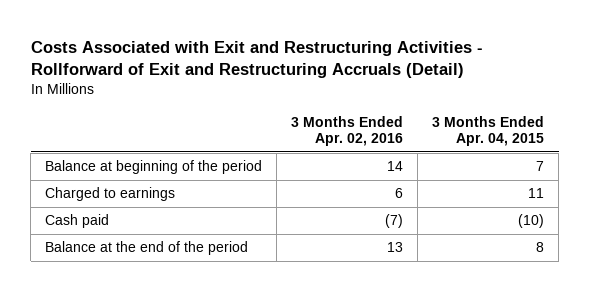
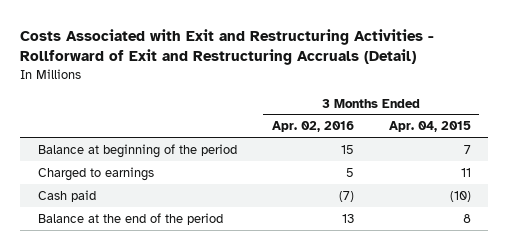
- Balance at beginning of the period | 14 | 7
- Charged to earnings | 6 | 11
+ Balance at beginning of the period | 15 | 7
+ Charged to earnings | 5 | 11

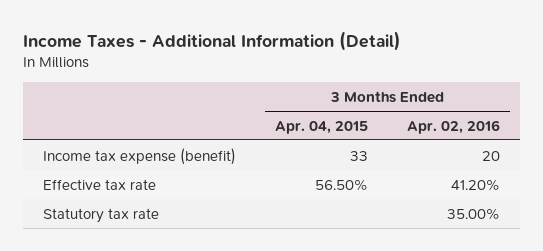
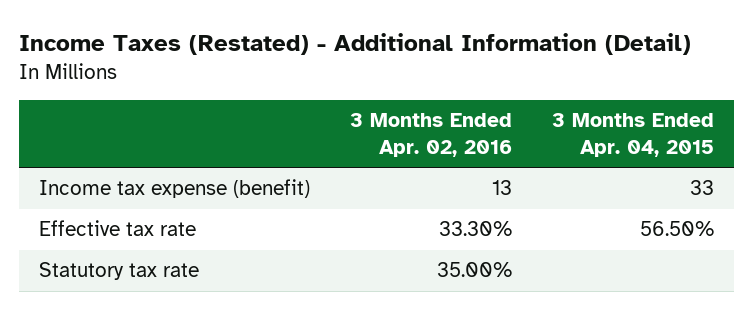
- Income Taxes - Additional Information (Detail)
+ Income Taxes (Restated) - Additional Information (Detail)
- | 3 Months Ended Apr. 04, 2015 | 3 Months Ended Apr. 02, 2016
+ | 3 Months Ended Apr. 02, 2016 | 3 Months Ended Apr. 04, 2015
- Income tax expense (benefit) | 33 | 20
- Effective tax rate | 56.50% | 41.20%
+ Income tax expense (benefit) | 13 | 33
+ Effective tax rate | 33.30% | 56.50%

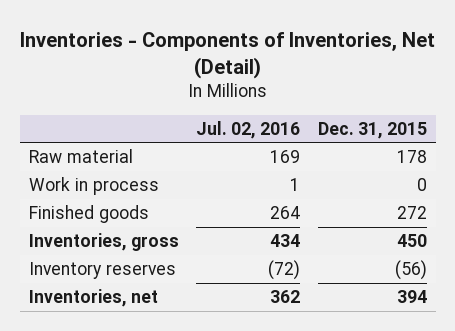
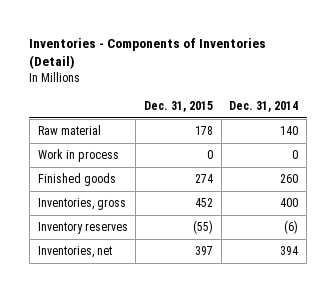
- Inventories - Components of Inventories, Net (Detail)
+ Inventories - Components of Inventories (Detail)
- | Jul. 02, 2016 | Dec. 31, 2015
+ | Dec. 31, 2015 | Dec. 31, 2014
- Finished goods | 264 | 272
- Inventories, gross | 434 | 450
- Inventory reserves | (72) | (56)
- Inventories, net | 362 | 394
+ Finished goods | 274 | 260
+ Inventories, gross | 452 | 400
+ Inventory reserves | (55) | (6)
+ Inventories, net | 397 | 394

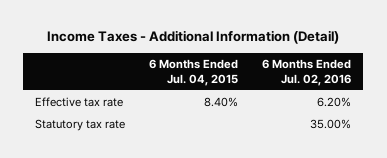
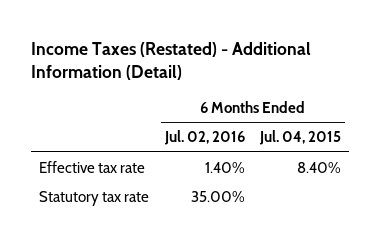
- Income Taxes - Additional Information (Detail)
+ Income Taxes (Restated) - Additional Information (Detail)
- | 6 Months Ended Jul. 04, 2015 | 6 Months Ended Jul. 02, 2016
+ | 6 Months Ended Jul. 02, 2016 | 6 Months Ended Jul. 04, 2015
- Effective tax rate | 8.40% | 6.20%
+ Effective tax rate | 1.40% | 8.40%

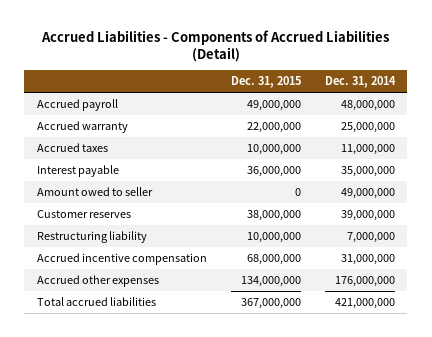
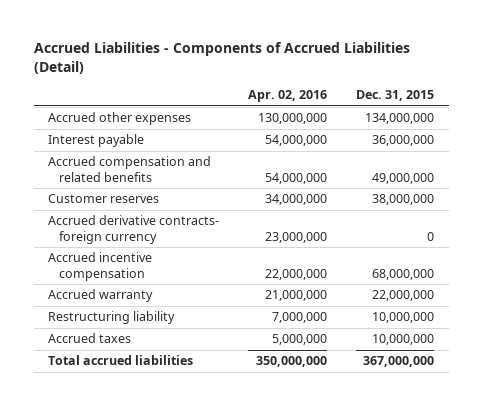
- | Dec. 31, 2015 | Dec. 31, 2014
+ | Apr. 02, 2016 | Dec. 31, 2015
- Accrued payroll | 49,000,000 | 48,000,000
moved up: Accrued other expenses | 130,000,000 | 134,000,000
- Amount owed to seller | 0 | 49,000,000
+ Accrued compensation and related benefits | 54,000,000 | 49,000,000
+ Accrued derivative contracts- foreign currency | 23,000,000 | 0
moved down: Accrued warranty | 21,000,000 | 22,000,000
moved down: Restructuring liability | 7,000,000 | 10,000,000
moved down: Accrued taxes | 5,000,000 | 10,000,000

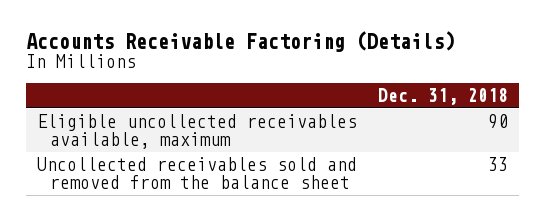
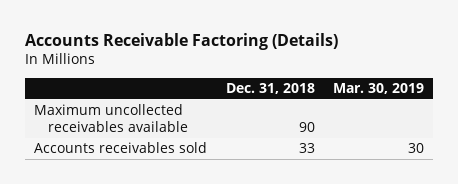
- | Dec. 31, 2018
+ | Dec. 31, 2018 | Mar. 30, 2019
- Eligible uncollected receivables available, maximum | 90
- Uncollected receivables sold and removed from the balance sheet | 33
+ Maximum uncollected receivables available | 90 |
+ Accounts receivables sold | 33 | 30

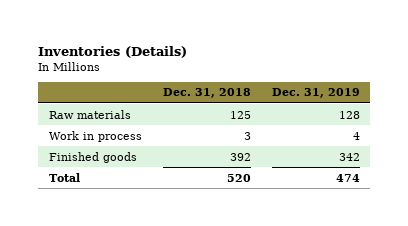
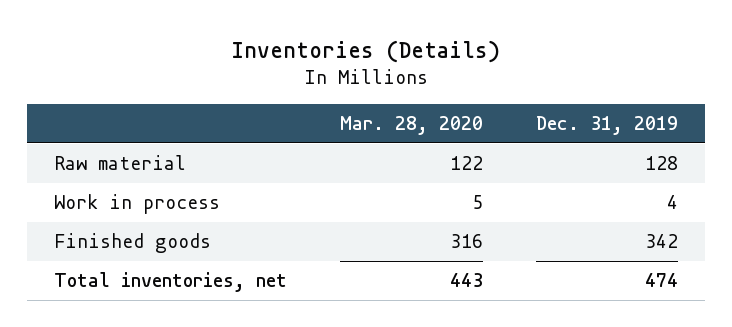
- | Dec. 31, 2018 | Dec. 31, 2019
+ | Mar. 28, 2020 | Dec. 31, 2019
- Raw materials | 125 | 128
+ Raw material | 122 | 128
- Total | 520 | 474
+ Total inventories, net | 443 | 474

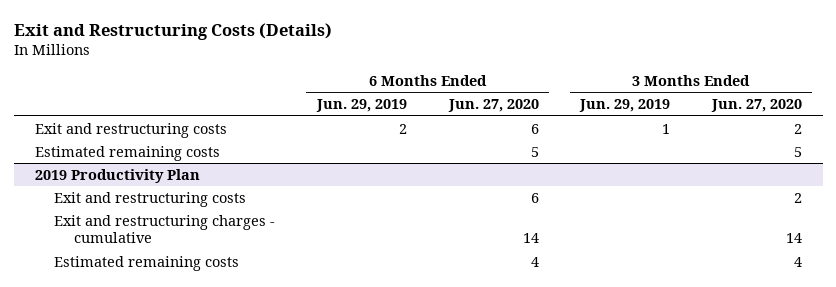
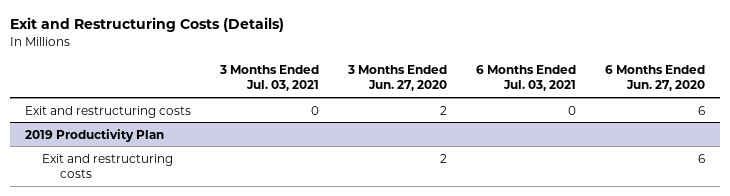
- | 6 Months Ended Jun. 29, 2019 | 6 Months Ended Jun. 27, 2020 | 3 Months Ended Jun. 29, 2019 | 3 Months Ended Jun. 27, 2020
+ | 3 Months Ended Jul. 03, 2021 | 3 Months Ended Jun. 27, 2020 | 6 Months Ended Jul. 03, 2021 | 6 Months Ended Jun. 27, 2020
- Estimated remaining costs | | 5 | | 5
@ 2019 Productivity Plan
- Exit and restructuring charges - cumulative | | 14 | | 14
- Estimated remaining costs | | 4 | | 4

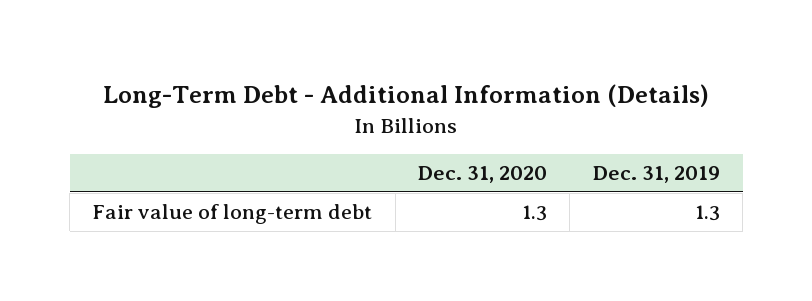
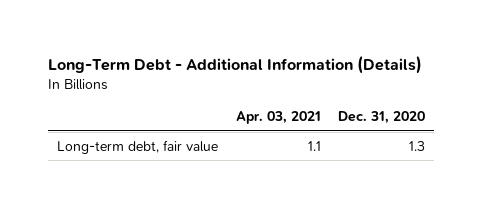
- | Dec. 31, 2020 | Dec. 31, 2019
+ | Apr. 03, 2021 | Dec. 31, 2020
- Fair value of long-term debt | 1.3 | 1.3
+ Long-term debt, fair value | 1.1 | 1.3

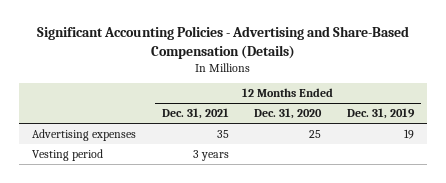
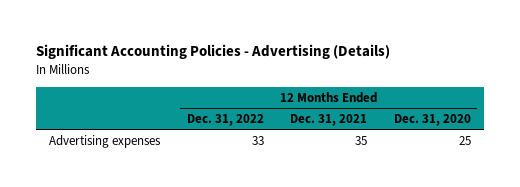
- Significant Accounting Policies - Advertising and Share-Based Compensation (Details)
+ Significant Accounting Policies - Advertising (Details)
- | 12 Months Ended Dec. 31, 2021 | 12 Months Ended Dec. 31, 2020 | 12 Months Ended Dec. 31, 2019
+ | 12 Months Ended Dec. 31, 2022 | 12 Months Ended Dec. 31, 2021 | 12 Months Ended Dec. 31, 2020
- Vesting period | 3 years | |

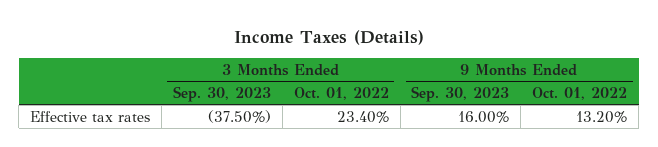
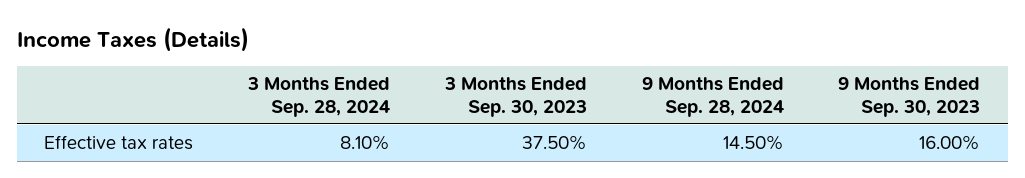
- | 3 Months Ended Sep. 30, 2023 | 3 Months Ended Oct. 01, 2022 | 9 Months Ended Sep. 30, 2023 | 9 Months Ended Oct. 01, 2022
+ | 3 Months Ended Sep. 28, 2024 | 3 Months Ended Sep. 30, 2023 | 9 Months Ended Sep. 28, 2024 | 9 Months Ended Sep. 30, 2023
- Effective tax rates | (37.50%) | 23.40% | 16.00% | 13.20%
+ Effective tax rates | 8.10% | 37.50% | 14.50% | 16.00%

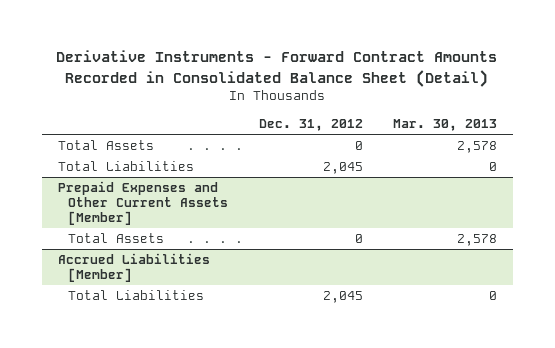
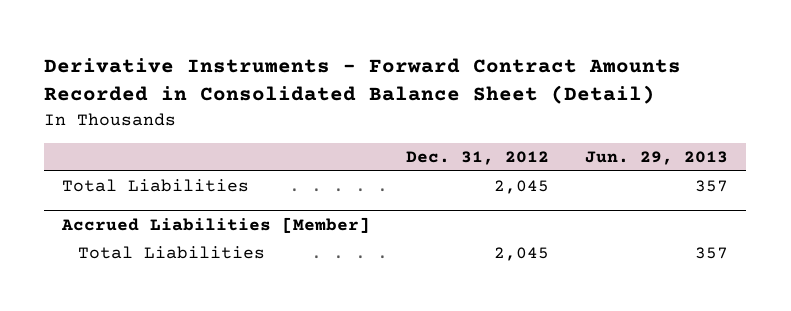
- | Dec. 31, 2012 | Mar. 30, 2013
+ | Dec. 31, 2012 | Jun. 29, 2013
- Total Assets | 0 | 2,578
- Prepaid Expenses and Other Current Assets [Member]
- Total Assets | 0 | 2,578

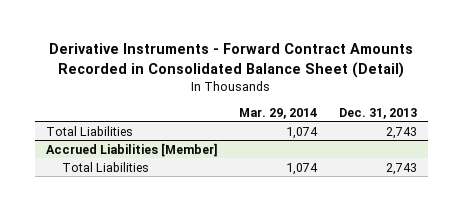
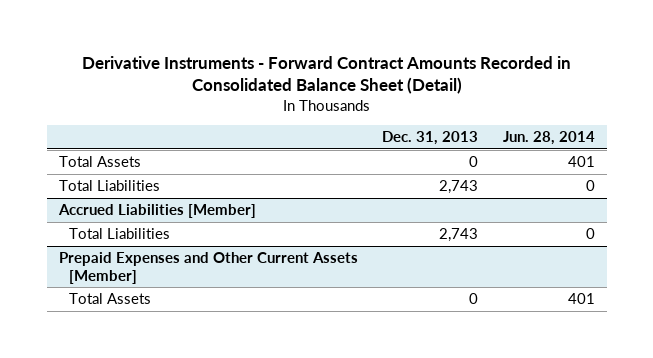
- | Mar. 29, 2014 | Dec. 31, 2013
+ | Dec. 31, 2013 | Jun. 28, 2014
+ Total Assets | 0 | 401
+ Prepaid Expenses and Other Current Assets [Member]
+ Total Assets | 0 | 401

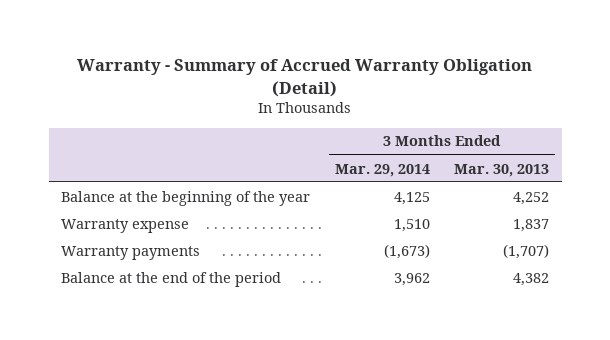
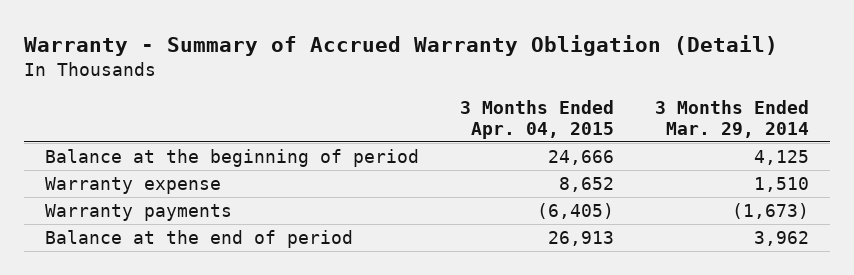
- | 3 Months Ended Mar. 29, 2014 | 3 Months Ended Mar. 30, 2013
+ | 3 Months Ended Apr. 04, 2015 | 3 Months Ended Mar. 29, 2014
- Balance at the beginning of the year | 4,125 | 4,252
+ Balance at the beginning of period | 24,666 | 4,125
- Balance at the end of the period | 3,962 | 4,382
+ Balance at the end of period | 26,913 | 3,962

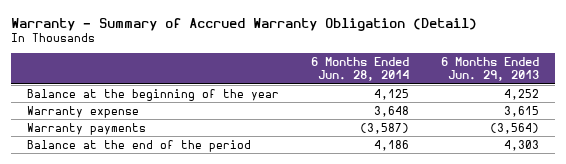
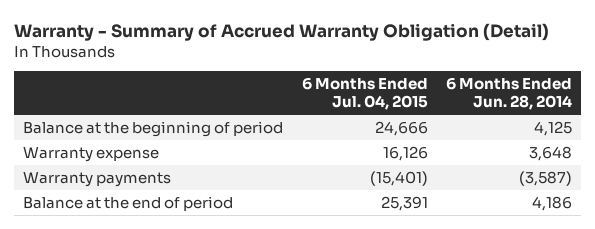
- | 6 Months Ended Jun. 28, 2014 | 6 Months Ended Jun. 29, 2013
+ | 6 Months Ended Jul. 04, 2015 | 6 Months Ended Jun. 28, 2014
- Balance at the beginning of the year | 4,125 | 4,252
+ Balance at the beginning of period | 24,666 | 4,125
- Balance at the end of the period | 4,186 | 4,303
+ Balance at the end of period | 25,391 | 4,186

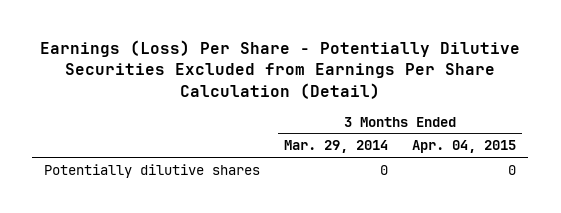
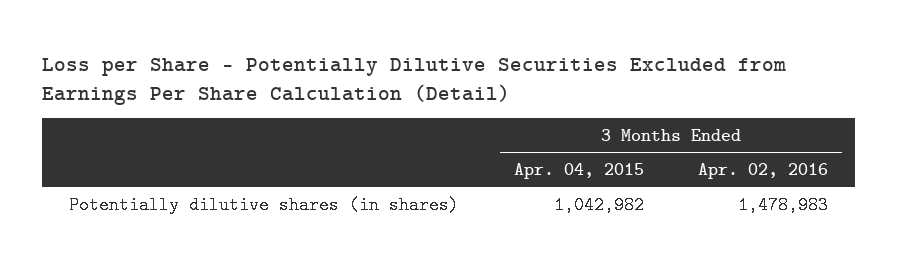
- Earnings (Loss) Per Share - Potentially Dilutive Securities Excluded from Earnings Per Share Calculation (Detail)
+ Loss per Share - Potentially Dilutive Securities Excluded from Earnings Per Share Calculation (Detail)
- | 3 Months Ended Mar. 29, 2014 | 3 Months Ended Apr. 04, 2015
+ | 3 Months Ended Apr. 04, 2015 | 3 Months Ended Apr. 02, 2016
- Potentially dilutive shares | 0 | 0
+ Potentially dilutive shares (in shares) | 1,042,982 | 1,478,983

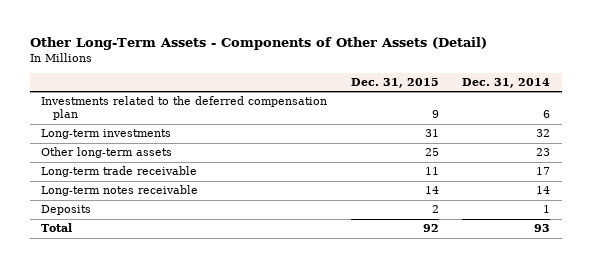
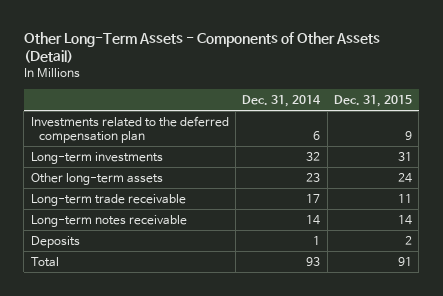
- | Dec. 31, 2015 | Dec. 31, 2014
+ | Dec. 31, 2014 | Dec. 31, 2015
- Other long-term assets | 25 | 23
+ Other long-term assets | 23 | 24
- Total | 92 | 93
+ Total | 93 | 91

